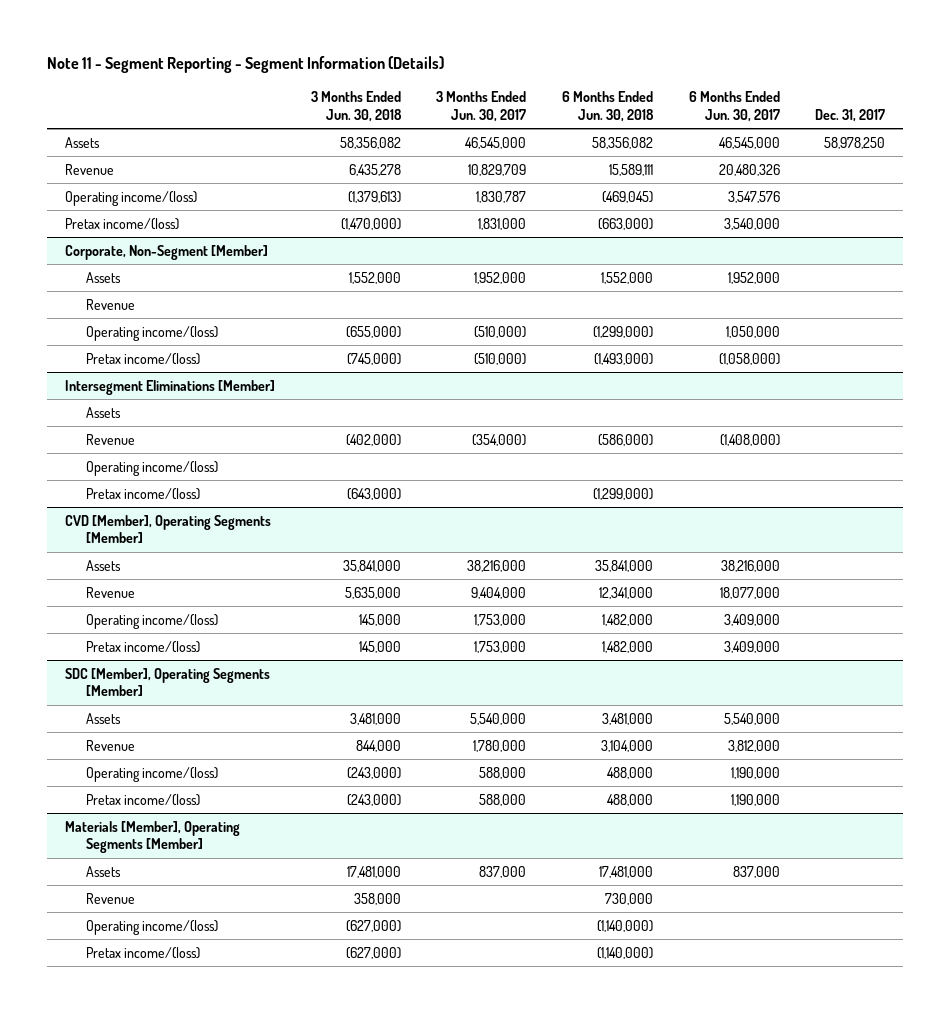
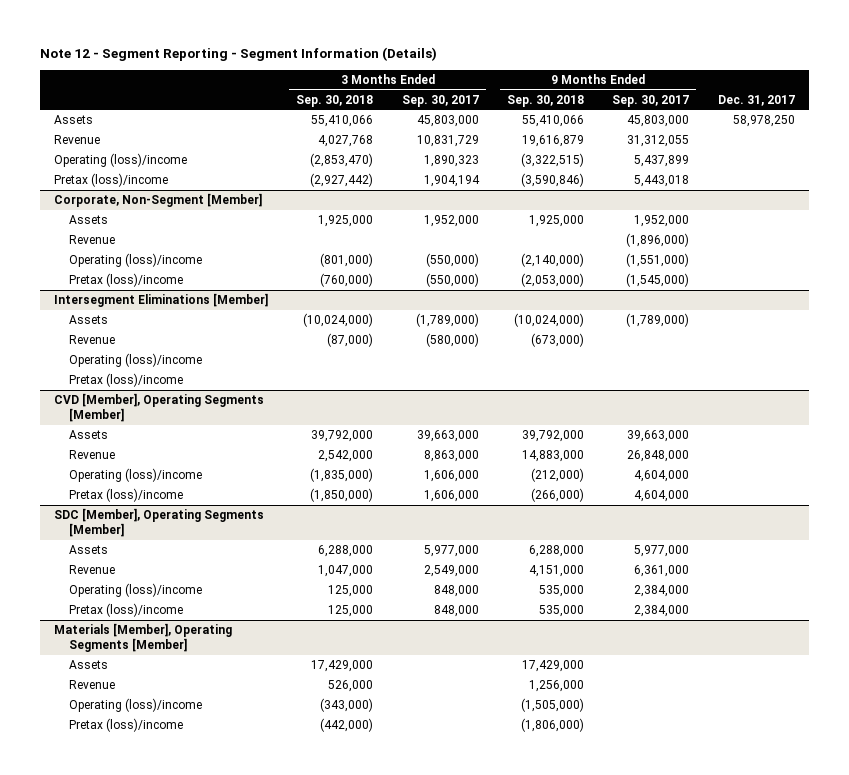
- Note 11 - Segment Reporting - Segment Information (Details)
+ Note 12 - Segment Reporting - Segment Information (Details)
- | 3 Months Ended Jun. 30, 2018 | 3 Months Ended Jun. 30, 2017 | 6 Months Ended Jun. 30, 2018 | 6 Months Ended Jun. 30, 2017 | Dec. 31, 2017
+ | 3 Months Ended Sep. 30, 2018 | 3 Months Ended Sep. 30, 2017 | 9 Months Ended Sep. 30, 2018 | 9 Months Ended Sep. 30, 2017 | Dec. 31, 2017
- Operating income/(loss) | (1,379,613) | 1,830,787 | (469,045) | 3,547,576 |
- Pretax income/(loss) | (1,470,000) | 1,831,000 | (663,000) | 3,540,000 |
+ Operating (loss)/income | (2,853,470) | 1,890,323 | (3,322,515) | 5,437,899 |
+ Pretax (loss)/income | (2,927,442) | 1,904,194 | (3,590,846) | 5,443,018 |
@ Corporate, Non-Segment [Member]
- Operating income/(loss) | (655,000) | (510,000) | (1,299,000) | 1,050,000 |
- Pretax income/(loss) | (745,000) | (510,000) | (1,493,000) | (1,058,000) |
+ Operating (loss)/income | (801,000) | (550,000) | (2,140,000) | (1,551,000) |
+ Pretax (loss)/income | (760,000) | (550,000) | (2,053,000) | (1,545,000) |
@ Intersegment Eliminations [Member]
- Operating income/(loss)
- Pretax income/(loss) | (643,000) | | (1,299,000) | |
+ Operating (loss)/income
+ Pretax (loss)/income
@ CVD [Member], Operating Segments [Member]
- Operating income/(loss) | 145,000 | 1,753,000 | 1,482,000 | 3,409,000 |
- Pretax income/(loss) | 145,000 | 1,753,000 | 1,482,000 | 3,409,000 |
+ Operating (loss)/income | (1,835,000) | 1,606,000 | (212,000) | 4,604,000 |
+ Pretax (loss)/income | (1,850,000) | 1,606,000 | (266,000) | 4,604,000 |
@ SDC [Member], Operating Segments [Member]
- Operating income/(loss) | (243,000) | 588,000 | 488,000 | 1,190,000 |
- Pretax income/(loss) | (243,000) | 588,000 | 488,000 | 1,190,000 |
+ Operating (loss)/income | 125,000 | 848,000 | 535,000 | 2,384,000 |
+ Pretax (loss)/income | 125,000 | 848,000 | 535,000 | 2,384,000 |
@ Materials [Member], Operating Segments [Member]
- Operating income/(loss) | (627,000) | | (1,140,000) | |
- Pretax income/(loss) | (627,000) | | (1,140,000) | |
+ Operating (loss)/income | (343,000) | | (1,505,000) | |
+ Pretax (loss)/income | (442,000) | | (1,806,000) | |

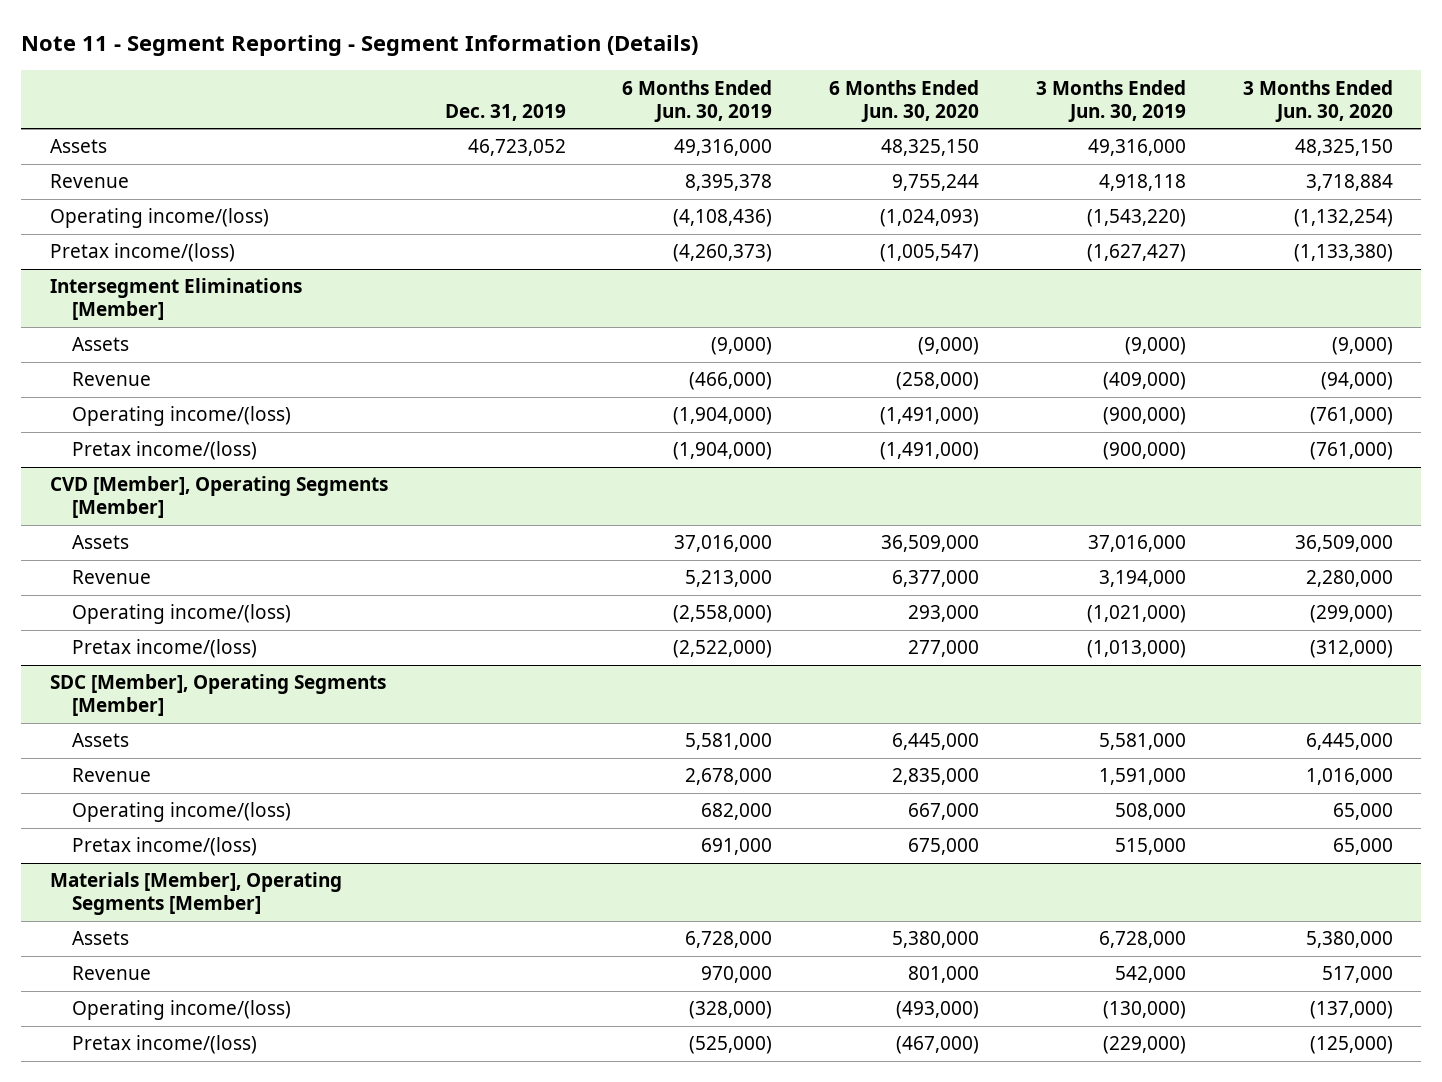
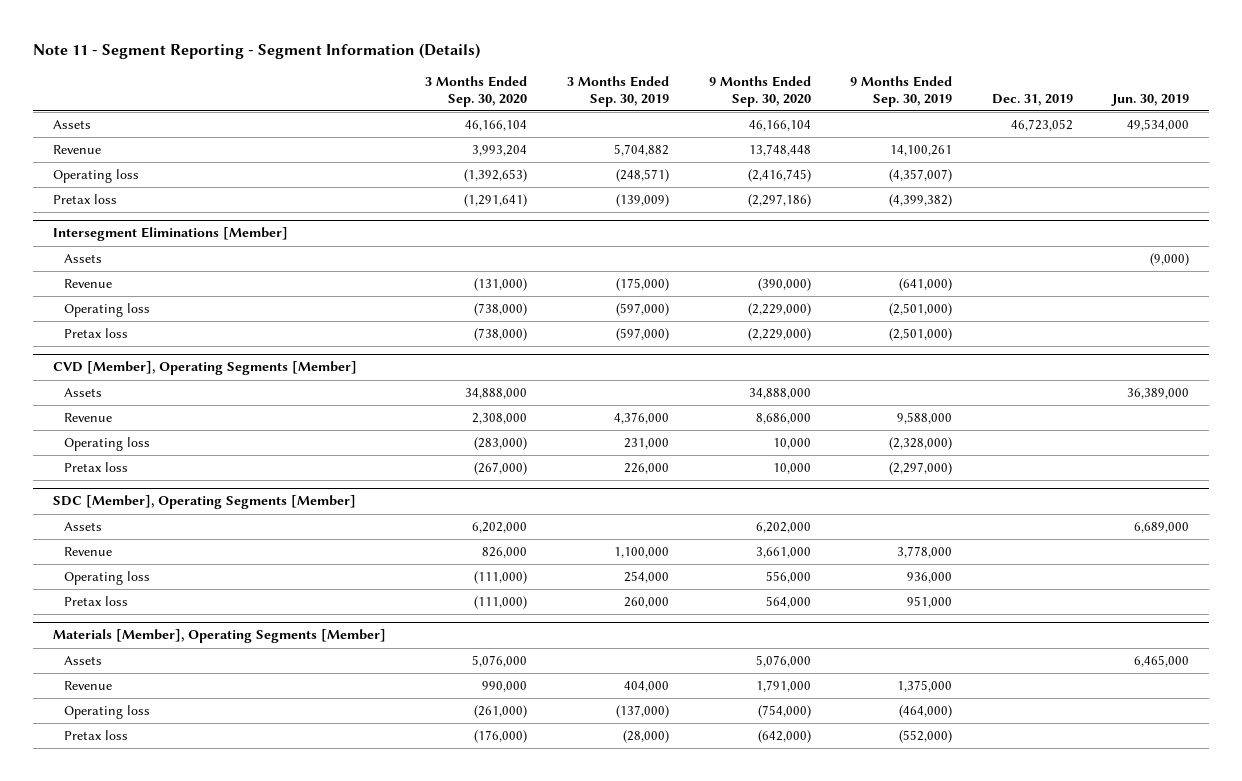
- | Dec. 31, 2019 | 6 Months Ended Jun. 30, 2019 | 6 Months Ended Jun. 30, 2020 | 3 Months Ended Jun. 30, 2019 | 3 Months Ended Jun. 30, 2020
+ | 3 Months Ended Sep. 30, 2020 | 3 Months Ended Sep. 30, 2019 | 9 Months Ended Sep. 30, 2020 | 9 Months Ended Sep. 30, 2019 | Dec. 31, 2019 | Jun. 30, 2019
- Operating income/(loss) | | (4,108,436) | (1,024,093) | (1,543,220) | (1,132,254)
- Pretax income/(loss) | | (4,260,373) | (1,005,547) | (1,627,427) | (1,133,380)
+ Operating loss | (1,392,653) | (248,571) | (2,416,745) | (4,357,007) | |
+ Pretax loss | (1,291,641) | (139,009) | (2,297,186) | (4,399,382) | |
@ Intersegment Eliminations [Member]
- Operating income/(loss) | | (1,904,000) | (1,491,000) | (900,000) | (761,000)
- Pretax income/(loss) | | (1,904,000) | (1,491,000) | (900,000) | (761,000)
+ Operating loss | (738,000) | (597,000) | (2,229,000) | (2,501,000) | |
+ Pretax loss | (738,000) | (597,000) | (2,229,000) | (2,501,000) | |
@ CVD [Member], Operating Segments [Member]
- Operating income/(loss) | | (2,558,000) | 293,000 | (1,021,000) | (299,000)
- Pretax income/(loss) | | (2,522,000) | 277,000 | (1,013,000) | (312,000)
+ Operating loss | (283,000) | 231,000 | 10,000 | (2,328,000) | |
+ Pretax loss | (267,000) | 226,000 | 10,000 | (2,297,000) | |
@ SDC [Member], Operating Segments [Member]
- Operating income/(loss) | | 682,000 | 667,000 | 508,000 | 65,000
- Pretax income/(loss) | | 691,000 | 675,000 | 515,000 | 65,000
+ Operating loss | (111,000) | 254,000 | 556,000 | 936,000 | |
+ Pretax loss | (111,000) | 260,000 | 564,000 | 951,000 | |
@ Materials [Member], Operating Segments [Member]
- Operating income/(loss) | | (328,000) | (493,000) | (130,000) | (137,000)
- Pretax income/(loss) | | (525,000) | (467,000) | (229,000) | (125,000)
+ Operating loss | (261,000) | (137,000) | (754,000) | (464,000) | |
+ Pretax loss | (176,000) | (28,000) | (642,000) | (552,000) | |

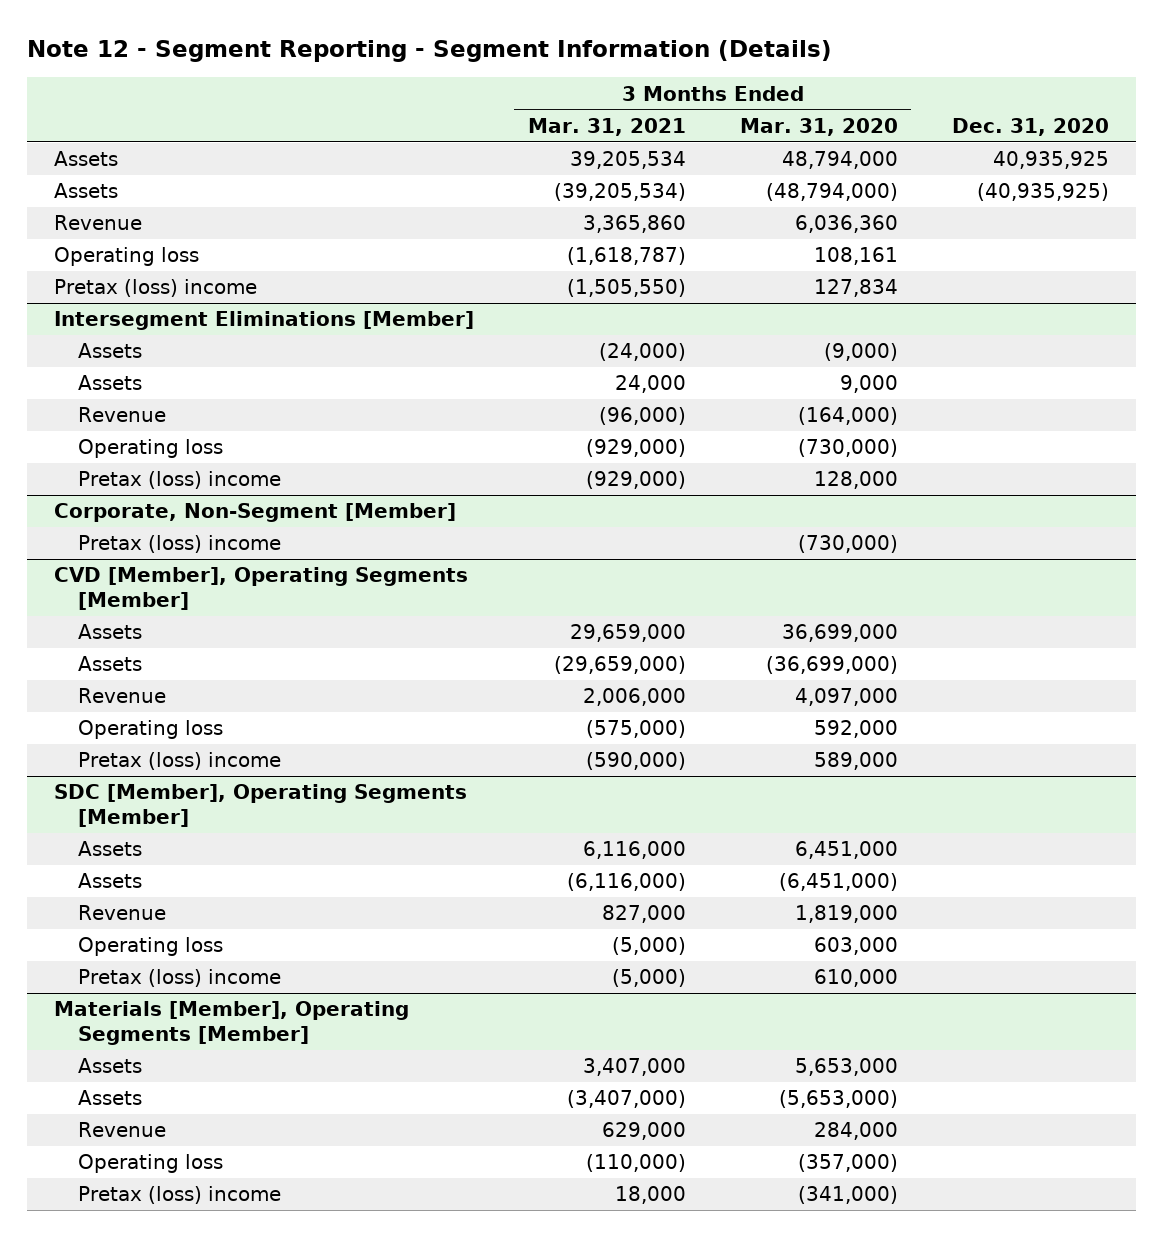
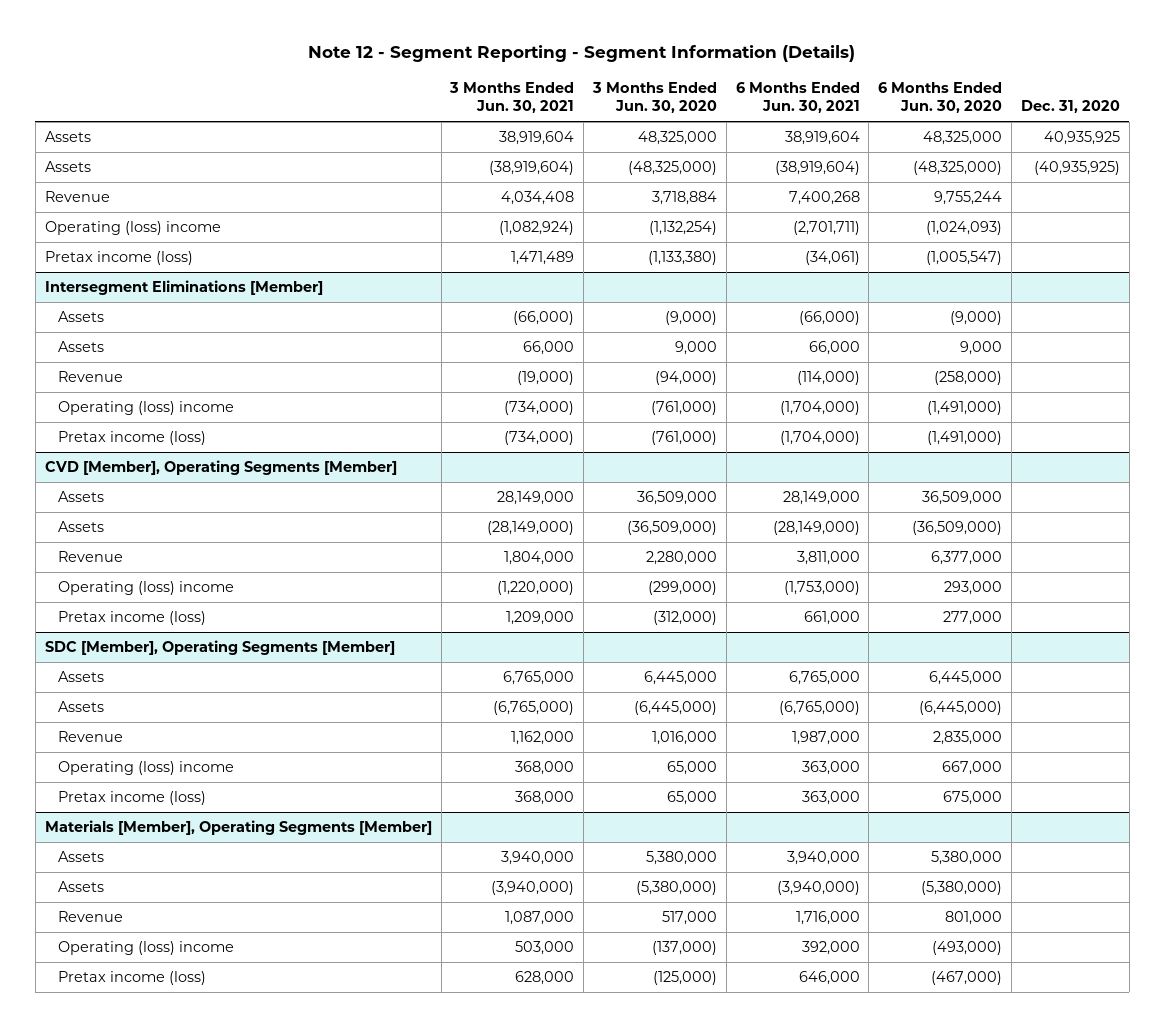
- | 3 Months Ended Mar. 31, 2021 | 3 Months Ended Mar. 31, 2020 | Dec. 31, 2020
+ | 3 Months Ended Jun. 30, 2021 | 3 Months Ended Jun. 30, 2020 | 6 Months Ended Jun. 30, 2021 | 6 Months Ended Jun. 30, 2020 | Dec. 31, 2020
- Operating loss | (1,618,787) | 108,161 |
- Pretax (loss) income | (1,505,550) | 127,834 |
+ Operating (loss) income | (1,082,924) | (1,132,254) | (2,701,711) | (1,024,093) |
+ Pretax income (loss) | 1,471,489 | (1,133,380) | (34,061) | (1,005,547) |
@ Intersegment Eliminations [Member]
- Operating loss | (929,000) | (730,000) |
- Pretax (loss) income | (929,000) | 128,000 |
- Corporate, Non-Segment [Member]
- Pretax (loss) income | | (730,000) |
@ Intersegment Eliminations [Member]
+ Operating (loss) income | (734,000) | (761,000) | (1,704,000) | (1,491,000) |
+ Pretax income (loss) | (734,000) | (761,000) | (1,704,000) | (1,491,000) |
@ CVD [Member], Operating Segments [Member]
- Operating loss | (575,000) | 592,000 |
- Pretax (loss) income | (590,000) | 589,000 |
+ Operating (loss) income | (1,220,000) | (299,000) | (1,753,000) | 293,000 |
+ Pretax income (loss) | 1,209,000 | (312,000) | 661,000 | 277,000 |
@ SDC [Member], Operating Segments [Member]
- Operating loss | (5,000) | 603,000 |
- Pretax (loss) income | (5,000) | 610,000 |
+ Operating (loss) income | 368,000 | 65,000 | 363,000 | 667,000 |
+ Pretax income (loss) | 368,000 | 65,000 | 363,000 | 675,000 |
@ Materials [Member], Operating Segments [Member]
- Operating loss | (110,000) | (357,000) |
- Pretax (loss) income | 18,000 | (341,000) |
+ Operating (loss) income | 503,000 | (137,000) | 392,000 | (493,000) |
+ Pretax income (loss) | 628,000 | (125,000) | 646,000 | (467,000) |

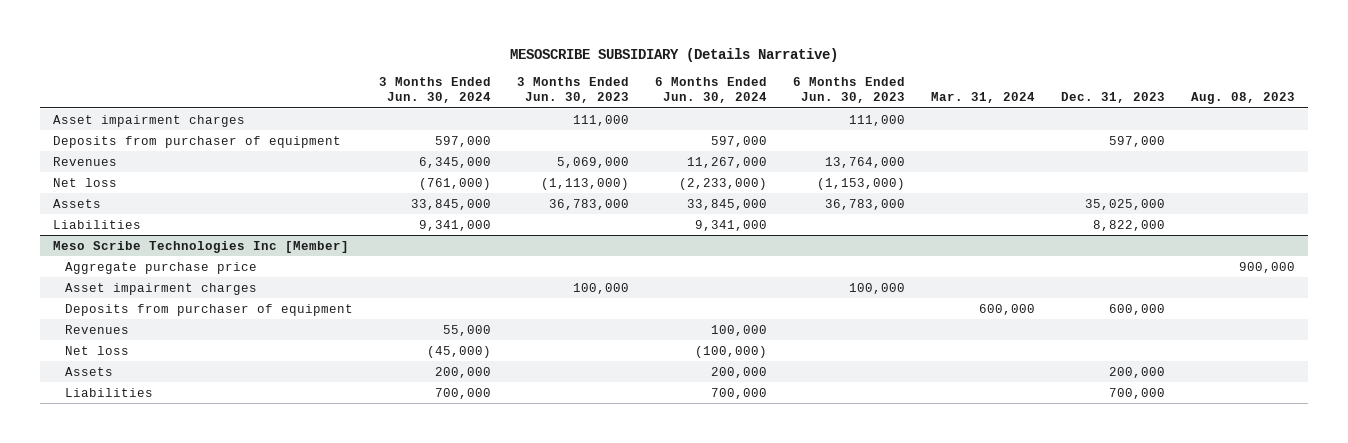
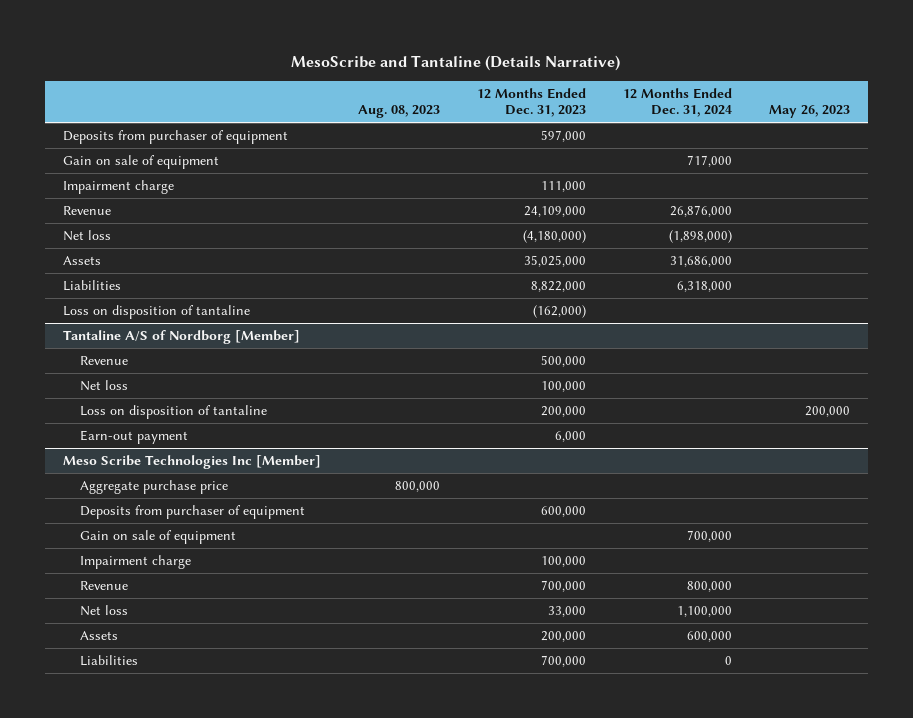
- MESOSCRIBE SUBSIDIARY (Details Narrative)
+ MesoScribe and Tantaline (Details Narrative)
- | 3 Months Ended Jun. 30, 2024 | 3 Months Ended Jun. 30, 2023 | 6 Months Ended Jun. 30, 2024 | 6 Months Ended Jun. 30, 2023 | Mar. 31, 2024 | Dec. 31, 2023 | Aug. 08, 2023
+ | Aug. 08, 2023 | 12 Months Ended Dec. 31, 2023 | 12 Months Ended Dec. 31, 2024 | May 26, 2023
- Asset impairment charges | | 111,000 | | 111,000 | | |
- Revenues | 6,345,000 | 5,069,000 | 11,267,000 | 13,764,000 | | |
+ Gain on sale of equipment | | | 717,000 |
+ Impairment charge | | 111,000 | |
+ Revenue | | 24,109,000 | 26,876,000 |
+ Loss on disposition of tantaline | | (162,000) | |
+ Tantaline A/S of Nordborg [Member]
+ Revenue | | 500,000 | |
+ Net loss | | 100,000 | |
+ Loss on disposition of tantaline | | 200,000 | | 200,000
+ Earn-out payment | | 6,000 | |
@ Meso Scribe Technologies Inc [Member]
- Aggregate purchase price | | | | | | | 900,000
- Asset impairment charges | | 100,000 | | 100,000 | | |
+ Aggregate purchase price | 800,000 | | |
- Revenues | 55,000 | | 100,000 | | | |
+ Gain on sale of equipment | | | 700,000 |
+ Impairment charge | | 100,000 | |
+ Revenue | | 700,000 | 800,000 |

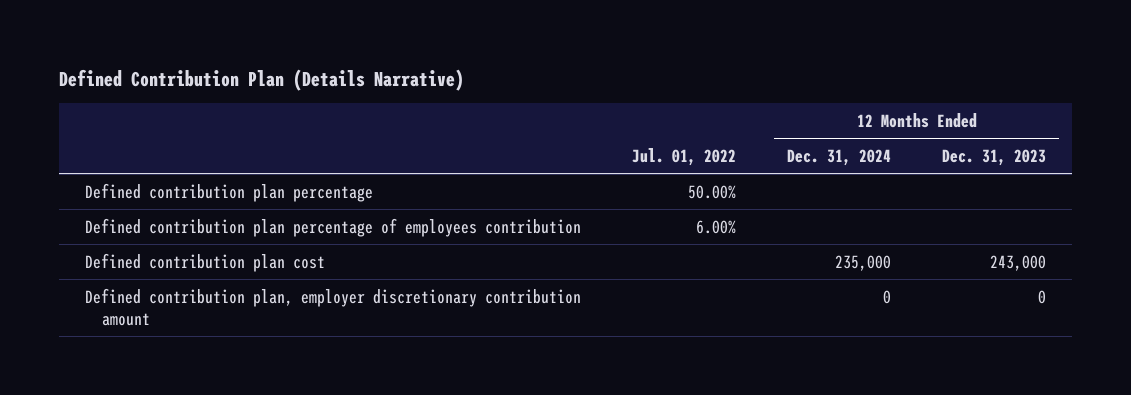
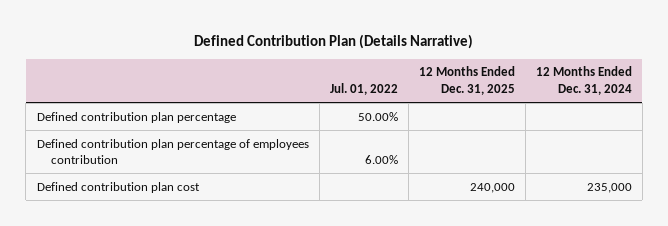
- | Jul. 01, 2022 | 12 Months Ended Dec. 31, 2024 | 12 Months Ended Dec. 31, 2023
+ | Jul. 01, 2022 | 12 Months Ended Dec. 31, 2025 | 12 Months Ended Dec. 31, 2024
- Defined contribution plan, employer discretionary contribution amount | | 0 | 0

